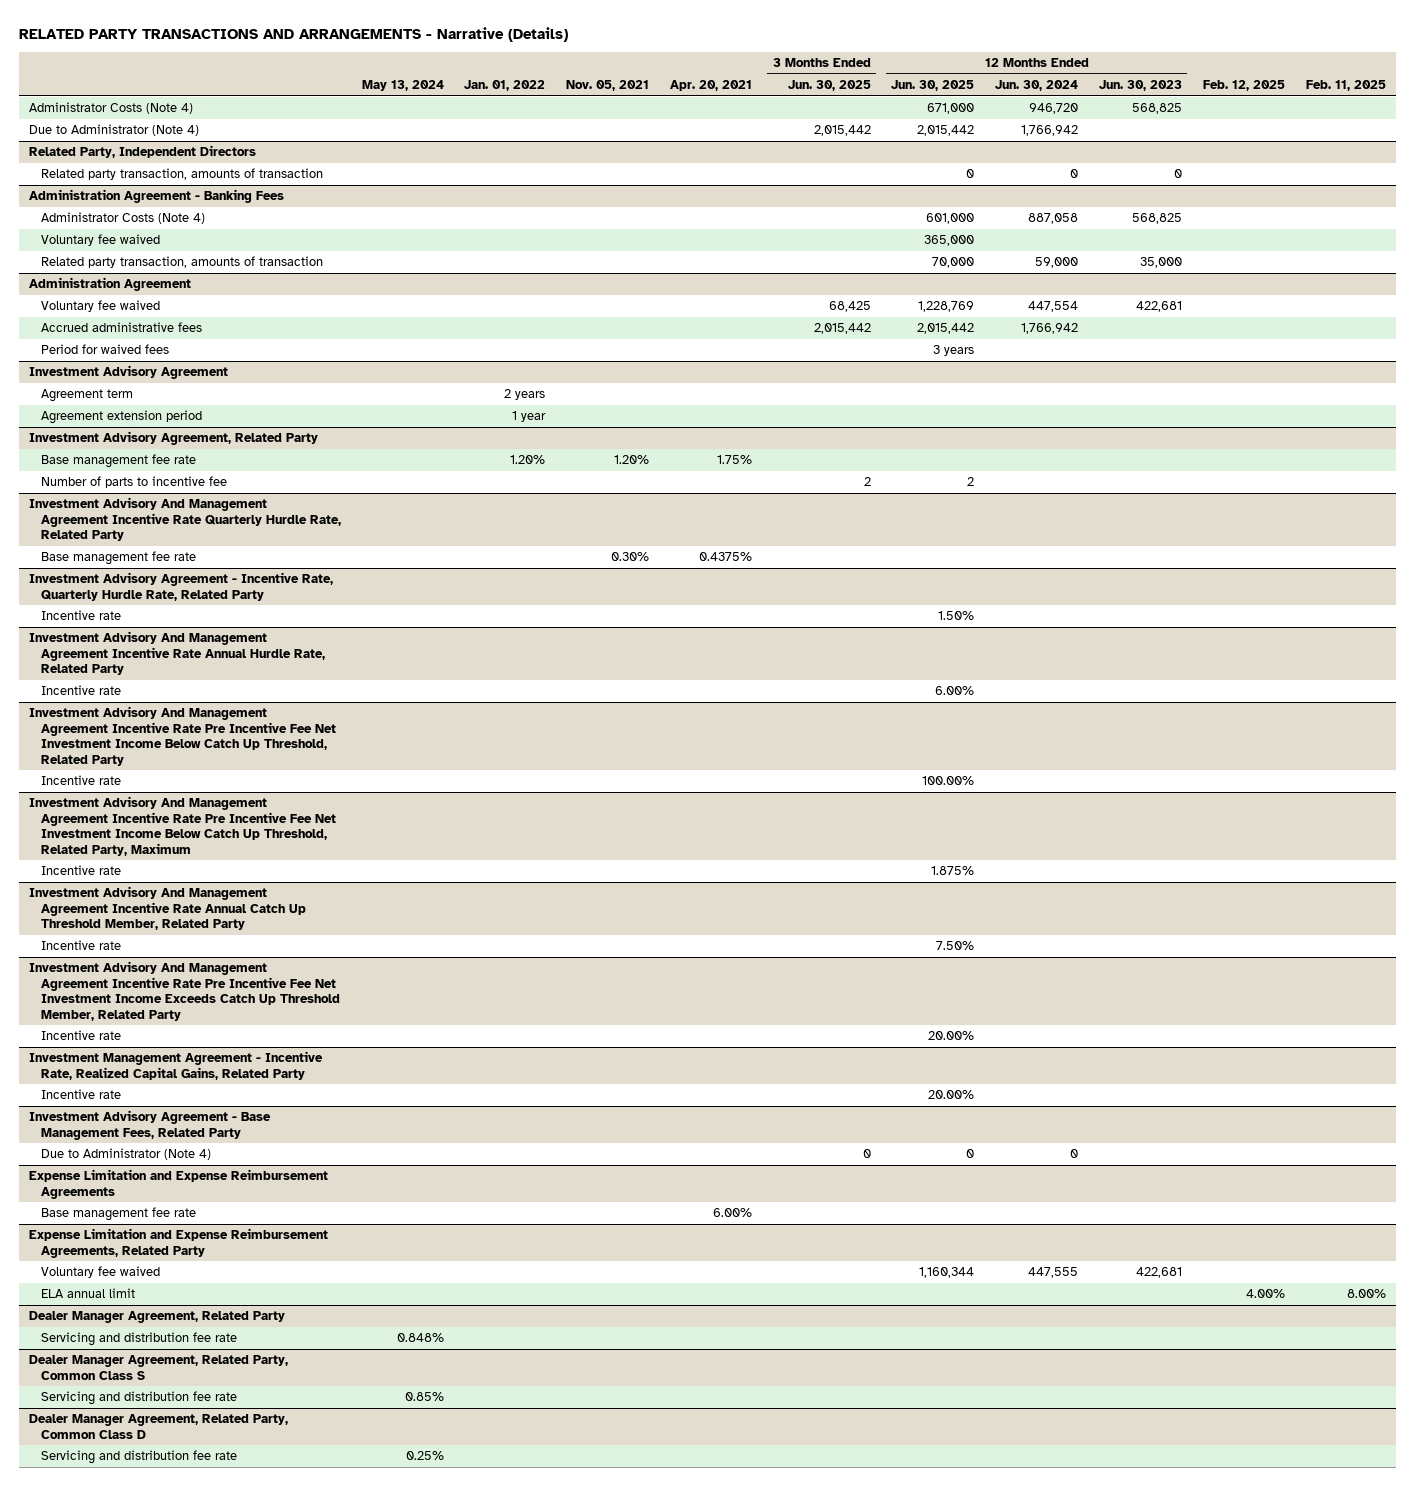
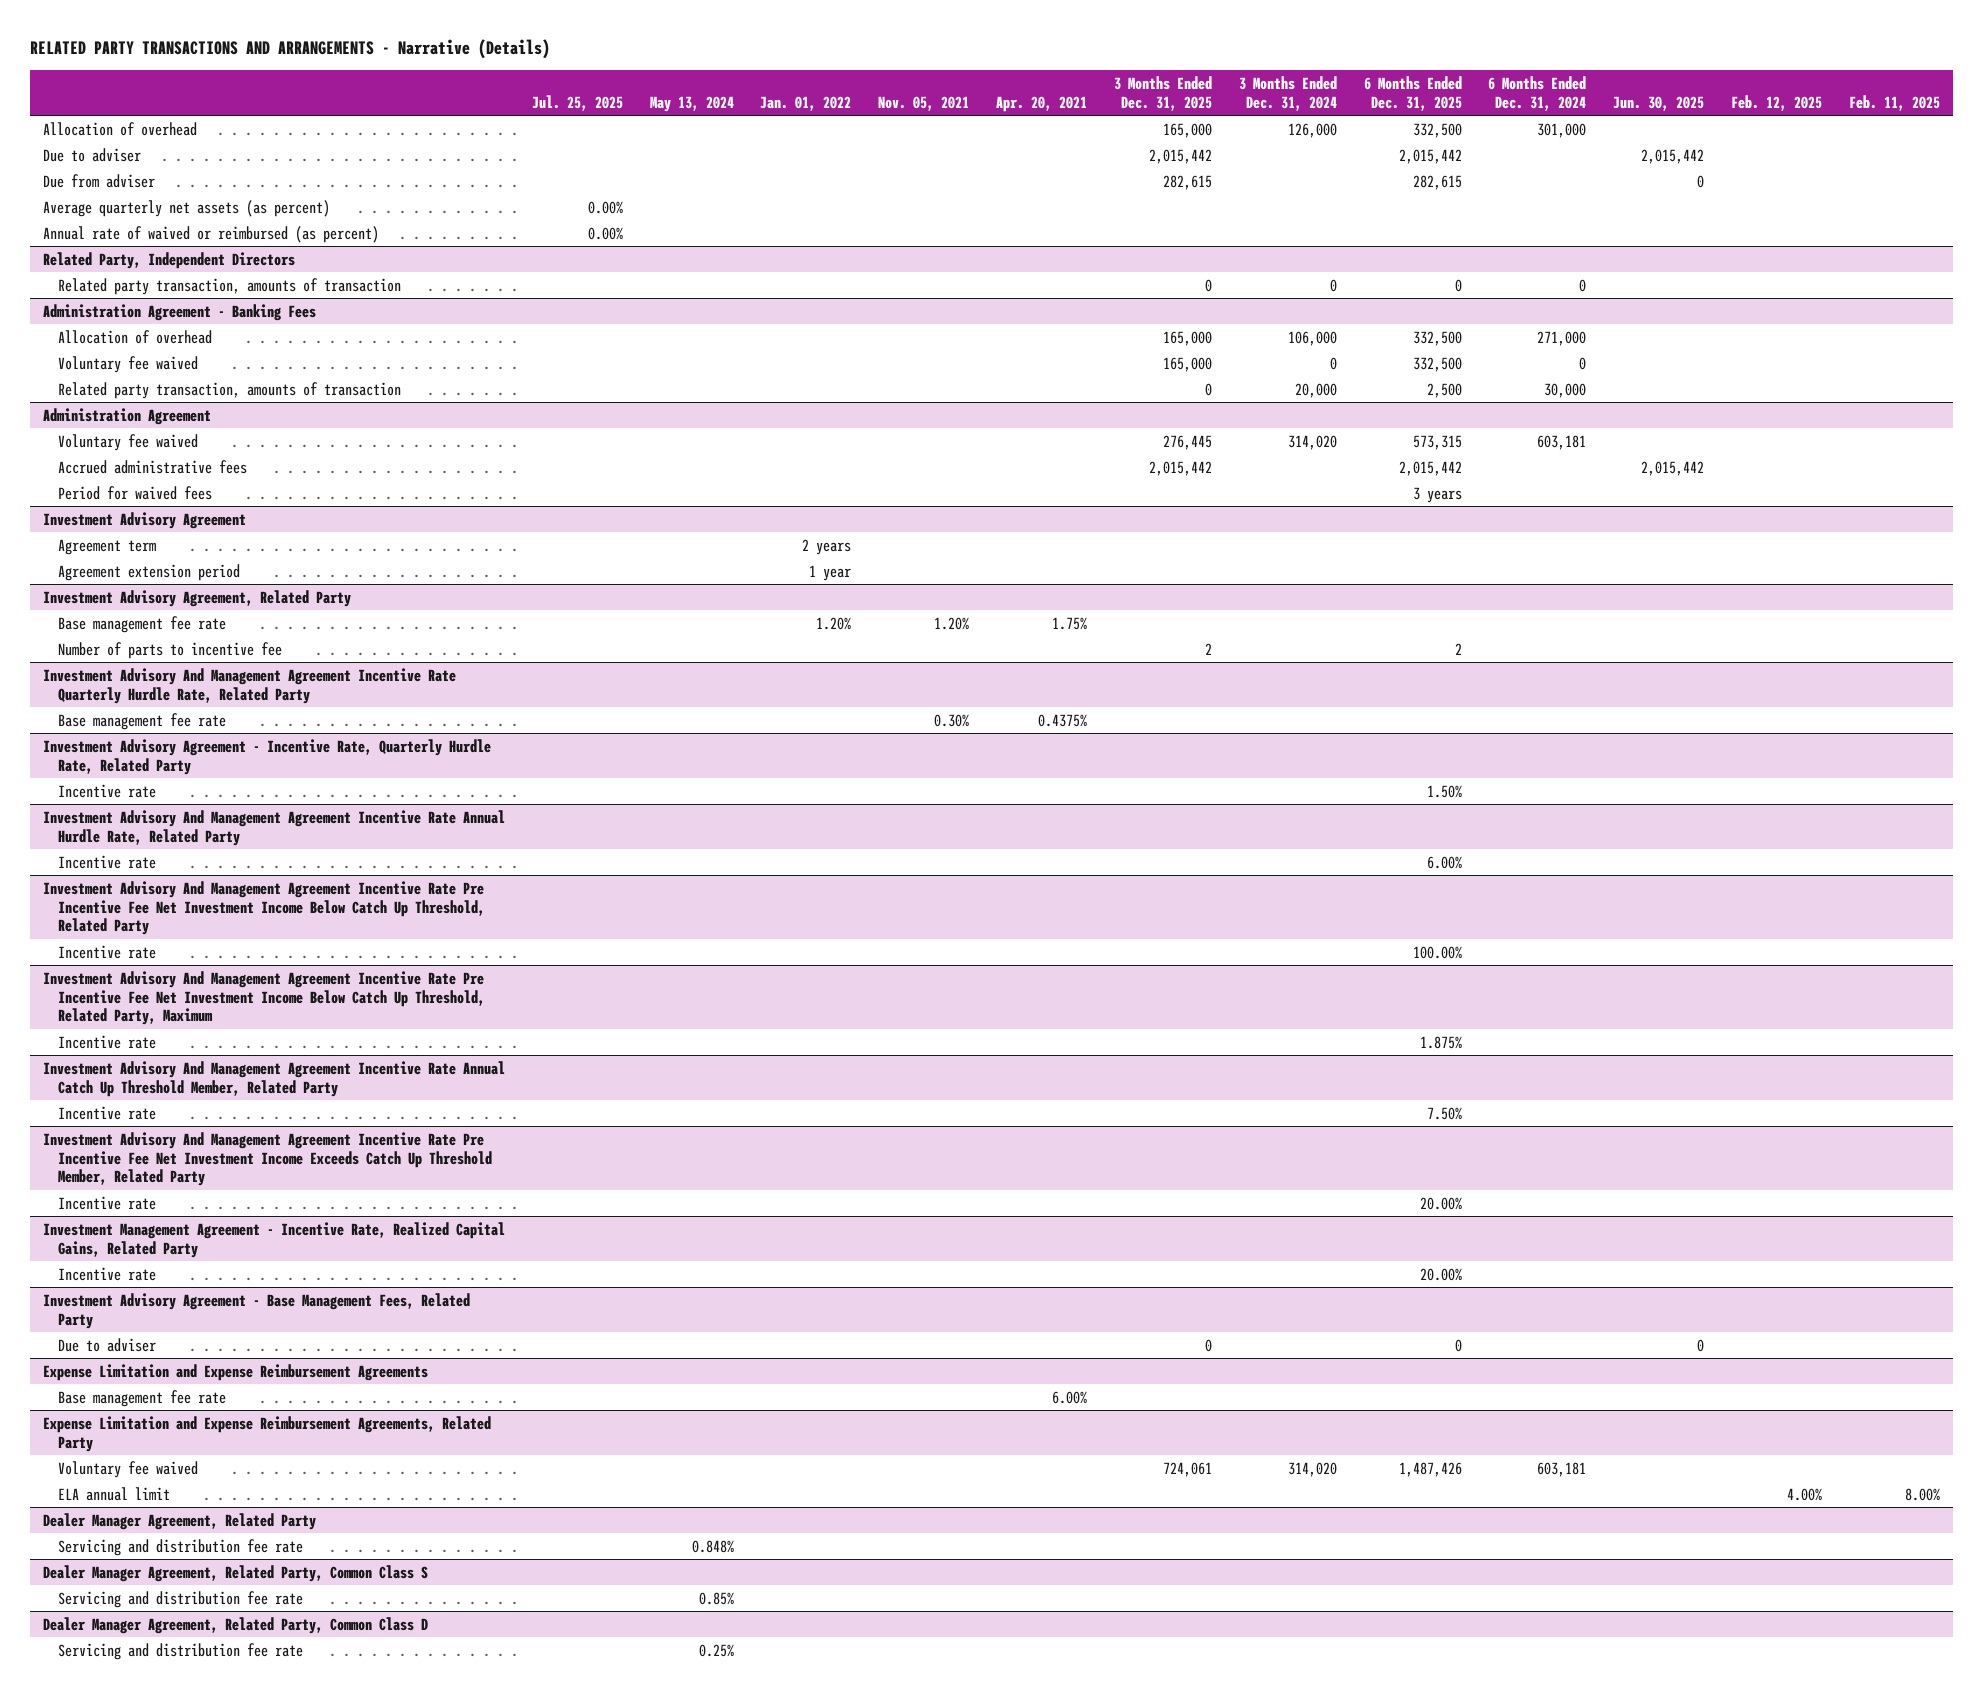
- | May 13, 2024 | Jan. 01, 2022 | Nov. 05, 2021 | Apr. 20, 2021 | 3 Months Ended Jun. 30, 2025 | 12 Months Ended Jun. 30, 2025 | 12 Months Ended Jun. 30, 2024 | 12 Months Ended Jun. 30, 2023 | Feb. 12, 2025 | Feb. 11, 2025
+ | Jul. 25, 2025 | May 13, 2024 | Jan. 01, 2022 | Nov. 05, 2021 | Apr. 20, 2021 | 3 Months Ended Dec. 31, 2025 | 3 Months Ended Dec. 31, 2024 | 6 Months Ended Dec. 31, 2025 | 6 Months Ended Dec. 31, 2024 | Jun. 30, 2025 | Feb. 12, 2025 | Feb. 11, 2025
- Administrator Costs (Note 4) | | | | | | 671,000 | 946,720 | 568,825 | |
- Due to Administrator (Note 4) | | | | | 2,015,442 | 2,015,442 | 1,766,942 | | |
+ Allocation of overhead | | | | | | 165,000 | 126,000 | 332,500 | 301,000 | | |
+ Due to adviser | | | | | | 2,015,442 | | 2,015,442 | | 2,015,442 | |
+ Due from adviser | | | | | | 282,615 | | 282,615 | | 0 | |
+ Average quarterly net assets (as percent) | 0.00% | | | | | | | | | | |
+ Annual rate of waived or reimbursed (as percent) | 0.00% | | | | | | | | | | |
@ Administration Agreement - Banking Fees
- Administrator Costs (Note 4) | | | | | | 601,000 | 887,058 | 568,825 | |
+ Allocation of overhead | | | | | | 165,000 | 106,000 | 332,500 | 271,000 | | |
@ Investment Advisory Agreement - Base Management Fees, Related Party
- Due to Administrator (Note 4) | | | | | 0 | 0 | 0 | | |
+ Due to adviser | | | | | | 0 | | 0 | | 0 | |

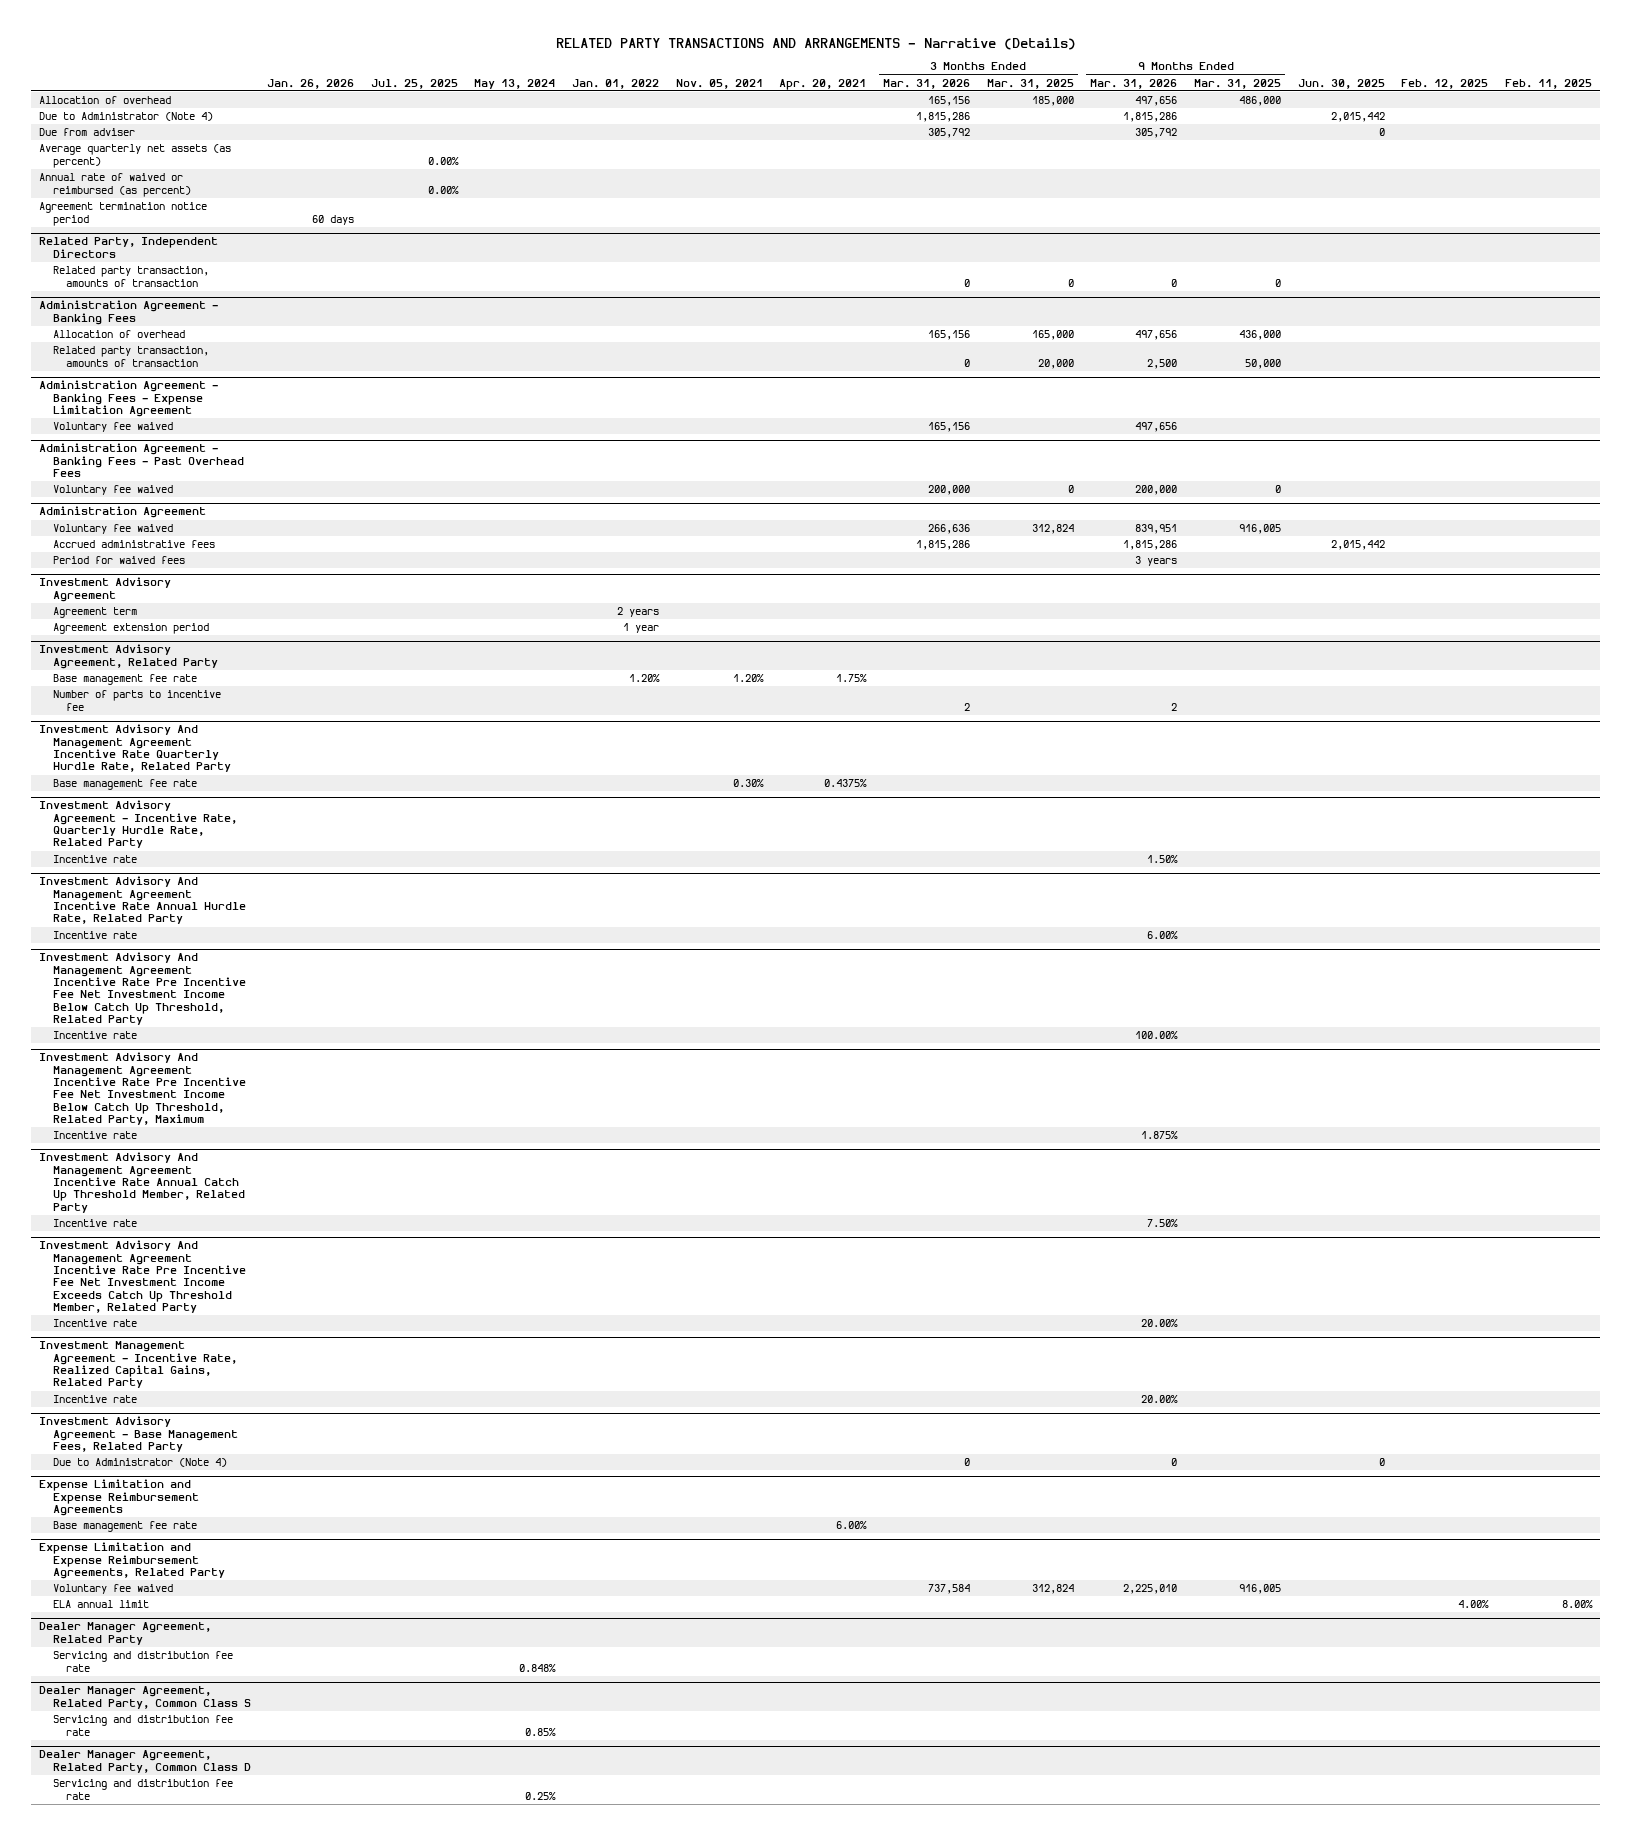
- | Jul. 25, 2025 | May 13, 2024 | Jan. 01, 2022 | Nov. 05, 2021 | Apr. 20, 2021 | 3 Months Ended Dec. 31, 2025 | 3 Months Ended Dec. 31, 2024 | 6 Months Ended Dec. 31, 2025 | 6 Months Ended Dec. 31, 2024 | Jun. 30, 2025 | Feb. 12, 2025 | Feb. 11, 2025
+ | Jan. 26, 2026 | Jul. 25, 2025 | May 13, 2024 | Jan. 01, 2022 | Nov. 05, 2021 | Apr. 20, 2021 | 3 Months Ended Mar. 31, 2026 | 3 Months Ended Mar. 31, 2025 | 9 Months Ended Mar. 31, 2026 | 9 Months Ended Mar. 31, 2025 | Jun. 30, 2025 | Feb. 12, 2025 | Feb. 11, 2025
- Due to adviser | | | | | | 2,015,442 | | 2,015,442 | | 2,015,442 | |
+ Due to Administrator (Note 4) | | | | | | | 1,815,286 | | 1,815,286 | | 2,015,442 | |
+ Agreement termination notice period | 60 days | | | | | | | | | | | |
@ Administration Agreement - Banking Fees
- Voluntary fee waived | | | | | | 165,000 | 0 | 332,500 | 0 | | |
+ Administration Agreement - Banking Fees - Expense Limitation Agreement
+ Voluntary fee waived | | | | | | | 165,156 | | 497,656 | | | |
+ Administration Agreement - Banking Fees - Past Overhead Fees
+ Voluntary fee waived | | | | | | | 200,000 | 0 | 200,000 | 0 | | |
@ Investment Advisory Agreement - Base Management Fees, Related Party
- Due to adviser | | | | | | 0 | | 0 | | 0 | |
+ Due to Administrator (Note 4) | | | | | | | 0 | | 0 | | 0 | |

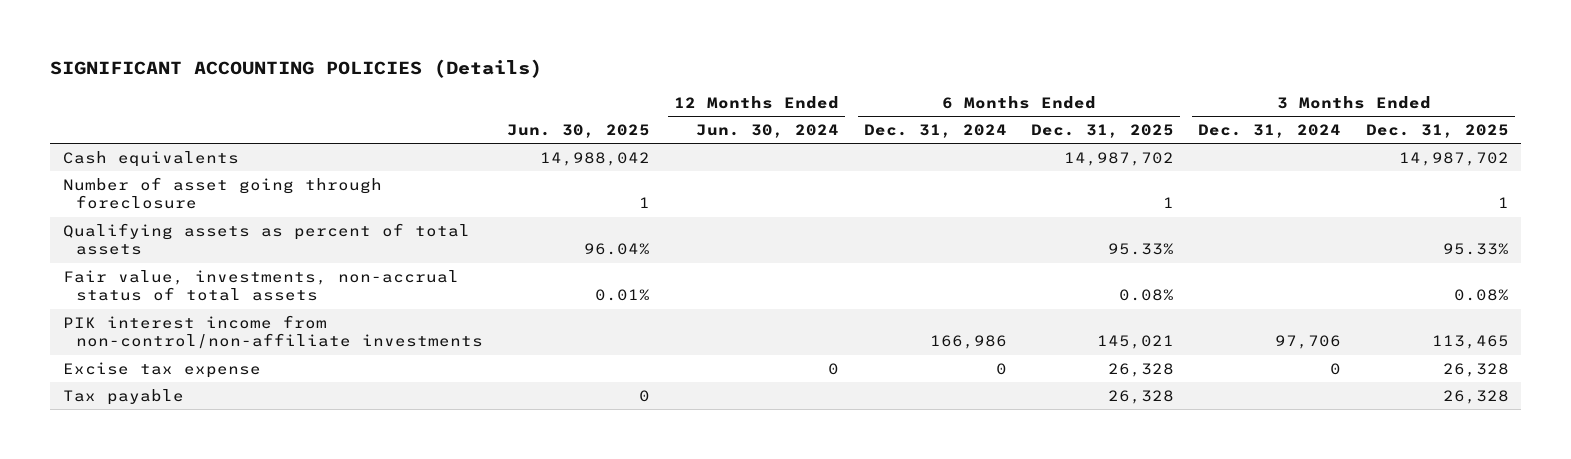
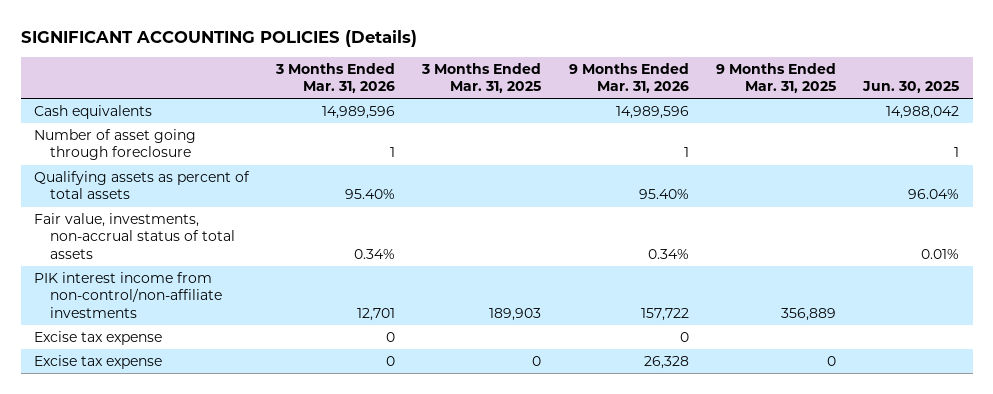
- | Jun. 30, 2025 | 12 Months Ended Jun. 30, 2024 | 6 Months Ended Dec. 31, 2024 | 6 Months Ended Dec. 31, 2025 | 3 Months Ended Dec. 31, 2024 | 3 Months Ended Dec. 31, 2025
+ | 3 Months Ended Mar. 31, 2026 | 3 Months Ended Mar. 31, 2025 | 9 Months Ended Mar. 31, 2026 | 9 Months Ended Mar. 31, 2025 | Jun. 30, 2025
- Tax payable | 0 | | | 26,328 | | 26,328
+ Excise tax expense | 0 | 0 | 26,328 | 0 |

